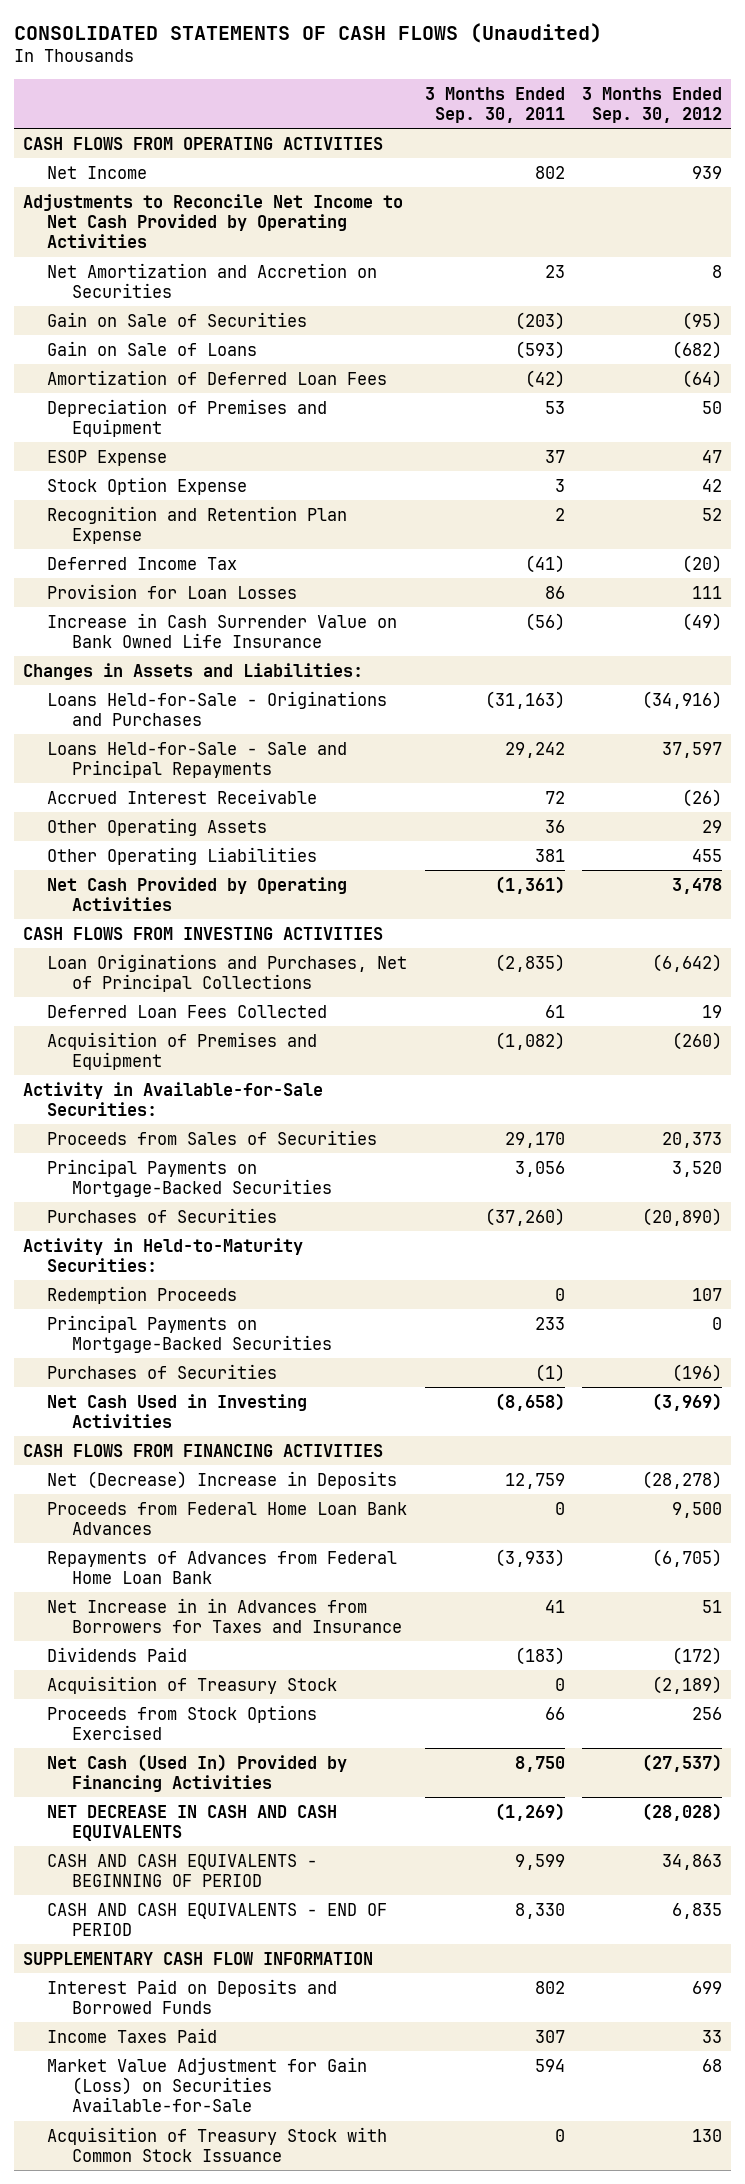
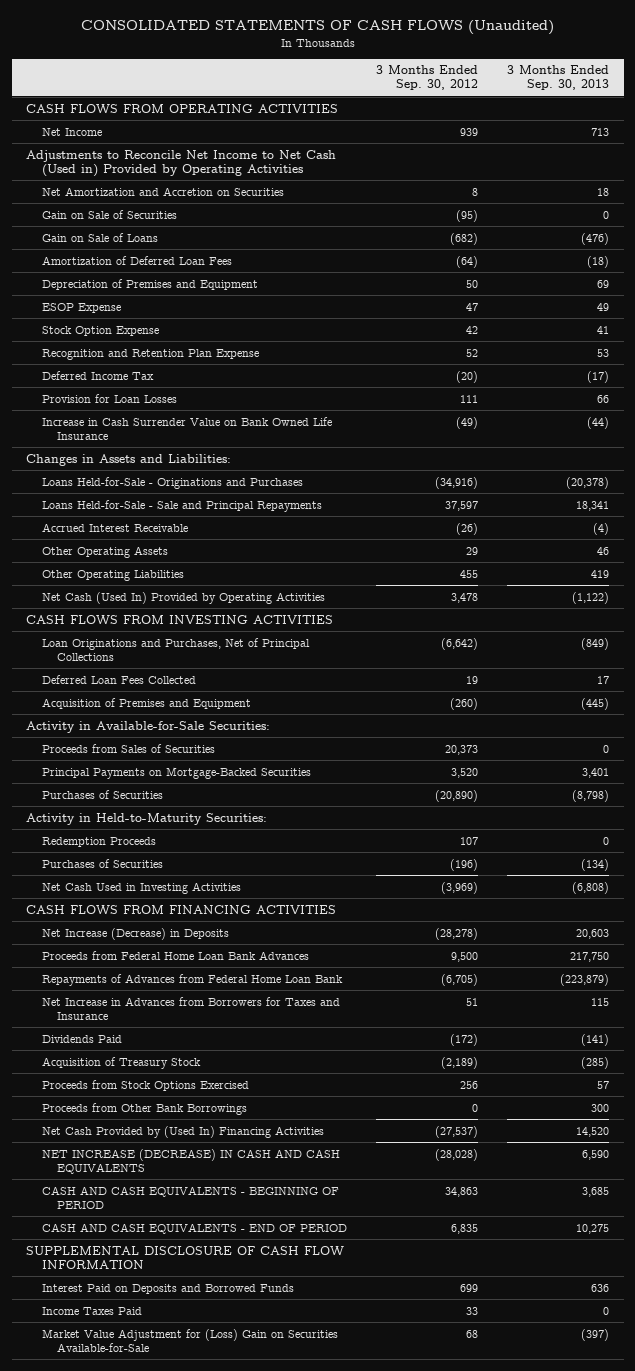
- | 3 Months Ended Sep. 30, 2011 | 3 Months Ended Sep. 30, 2012
+ | 3 Months Ended Sep. 30, 2012 | 3 Months Ended Sep. 30, 2013
- Adjustments to Reconcile Net Income to Net Cash Provided by Operating Activities
+ Adjustments to Reconcile Net Income to Net Cash (Used in) Provided by Operating Activities
- Net Cash Provided by Operating Activities | (1,361) | 3,478
+ Net Cash (Used In) Provided by Operating Activities | 3,478 | (1,122)
- Principal Payments on Mortgage-Backed Securities | 233 | 0
- Net (Decrease) Increase in Deposits | 12,759 | (28,278)
+ Net Increase (Decrease) in Deposits | (28,278) | 20,603
- Net Increase in in Advances from Borrowers for Taxes and Insurance | 41 | 51
+ Net Increase in Advances from Borrowers for Taxes and Insurance | 51 | 115
- Net Cash (Used In) Provided by Financing Activities | 8,750 | (27,537)
- NET DECREASE IN CASH AND CASH EQUIVALENTS | (1,269) | (28,028)
+ Proceeds from Other Bank Borrowings | 0 | 300
+ Net Cash Provided by (Used In) Financing Activities | (27,537) | 14,520
+ NET INCREASE (DECREASE) IN CASH AND CASH EQUIVALENTS | (28,028) | 6,590
- SUPPLEMENTARY CASH FLOW INFORMATION
+ SUPPLEMENTAL DISCLOSURE OF CASH FLOW INFORMATION
- Market Value Adjustment for Gain (Loss) on Securities Available-for-Sale | 594 | 68
- Acquisition of Treasury Stock with Common Stock Issuance | 0 | 130
+ Market Value Adjustment for (Loss) Gain on Securities Available-for-Sale | 68 | (397)

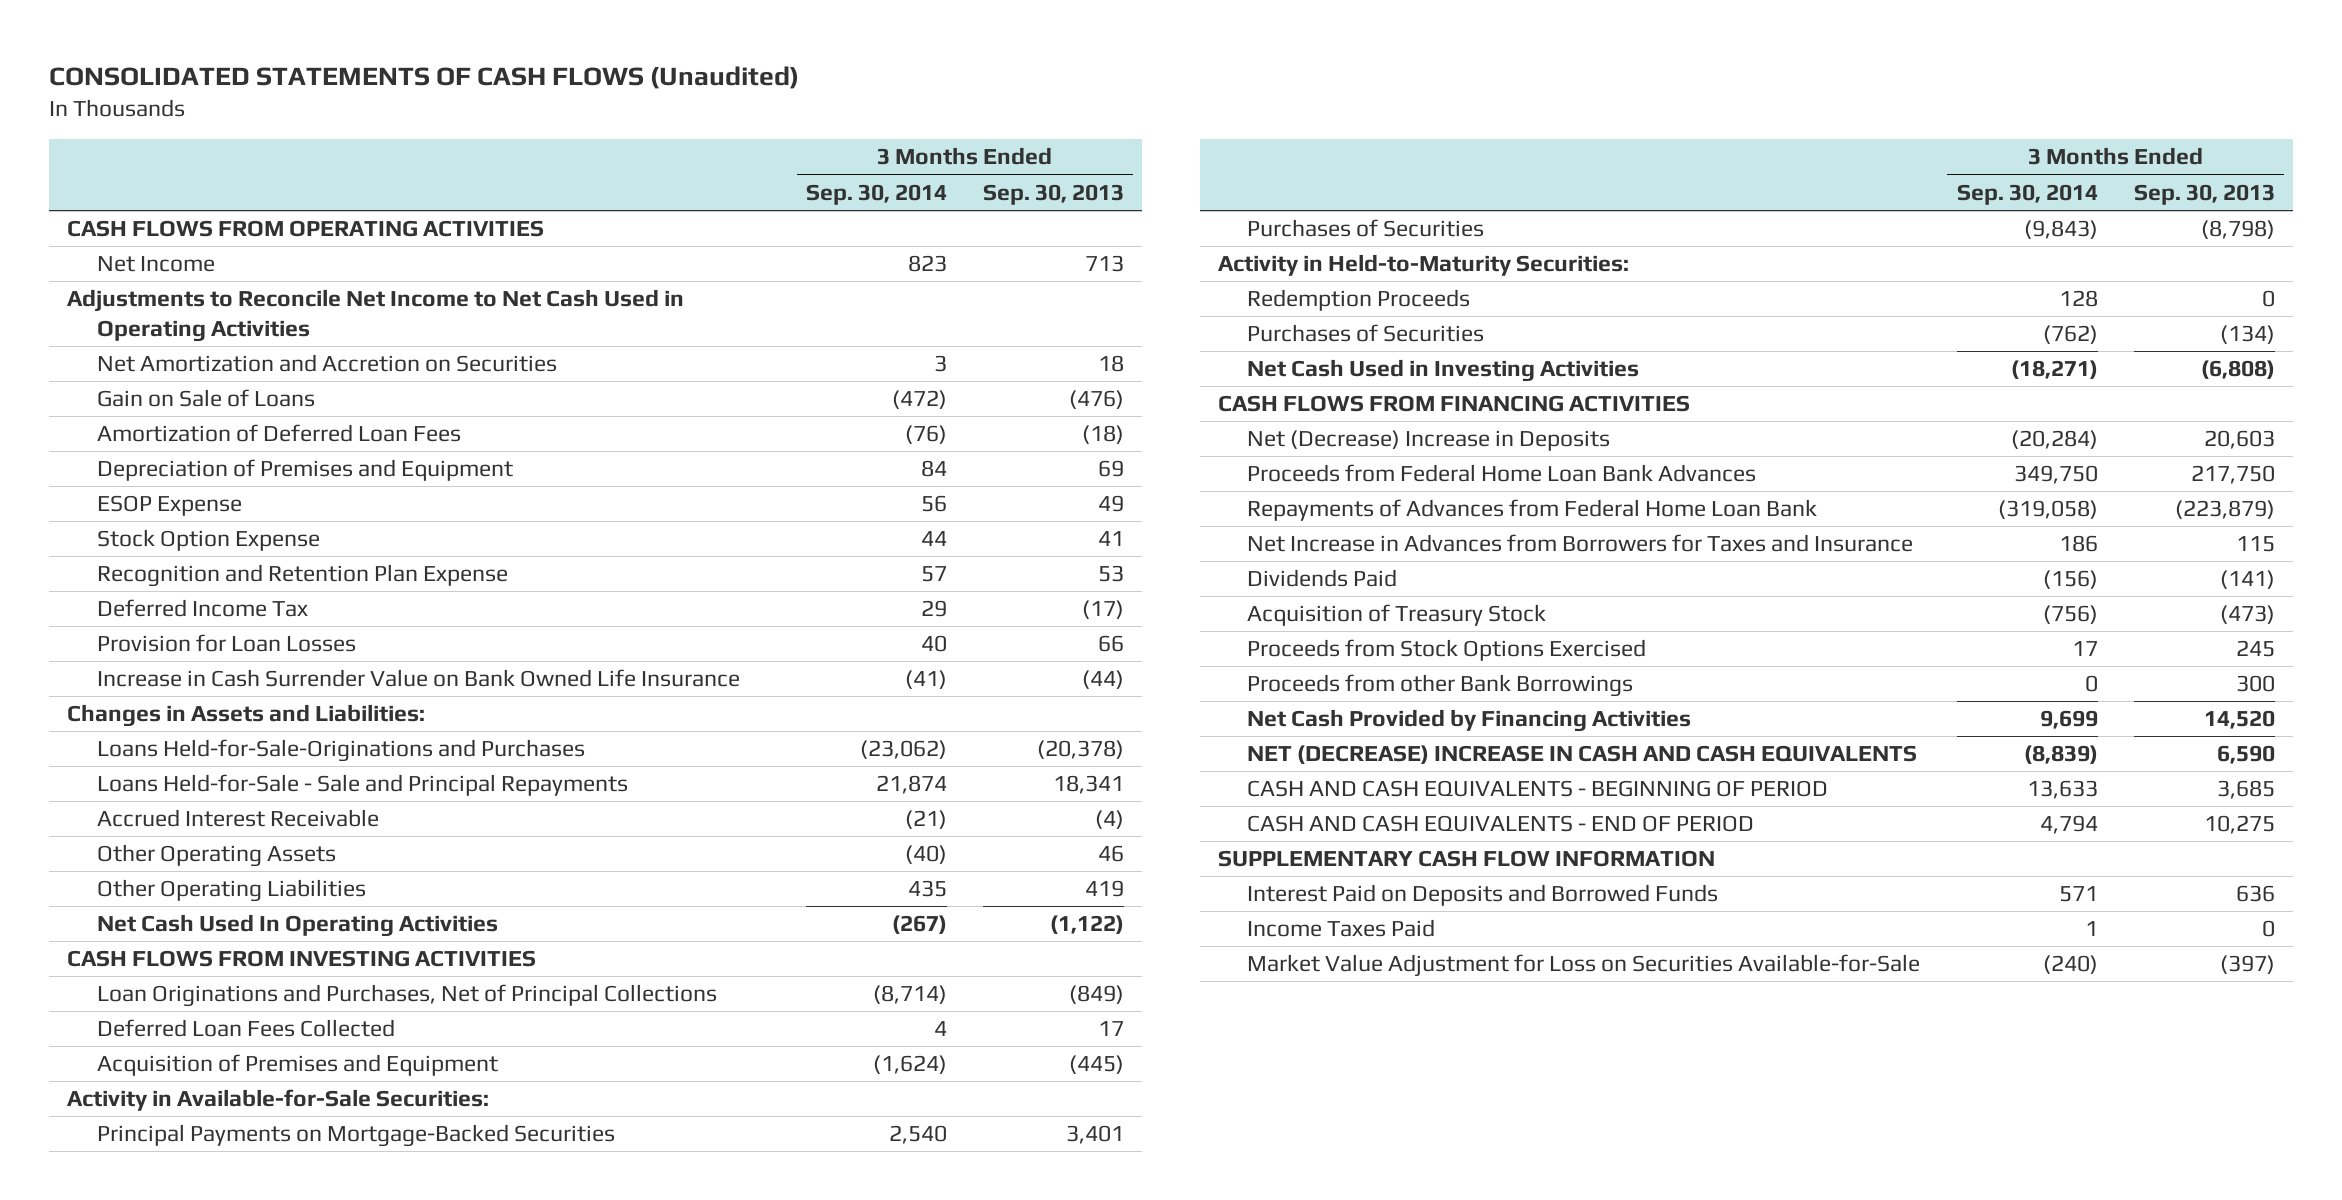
- | 3 Months Ended Sep. 30, 2012 | 3 Months Ended Sep. 30, 2013
+ | 3 Months Ended Sep. 30, 2014 | 3 Months Ended Sep. 30, 2013
- Adjustments to Reconcile Net Income to Net Cash (Used in) Provided by Operating Activities
+ Adjustments to Reconcile Net Income to Net Cash Used in Operating Activities
- Gain on Sale of Securities | (95) | 0
- Loans Held-for-Sale - Originations and Purchases | (34,916) | (20,378)
+ Loans Held-for-Sale-Originations and Purchases | (23,062) | (20,378)
- Net Cash (Used In) Provided by Operating Activities | 3,478 | (1,122)
+ Net Cash Used In Operating Activities | (267) | (1,122)
- Proceeds from Sales of Securities | 20,373 | 0
- Net Increase (Decrease) in Deposits | (28,278) | 20,603
+ Net (Decrease) Increase in Deposits | (20,284) | 20,603
- Acquisition of Treasury Stock | (2,189) | (285)
- Proceeds from Stock Options Exercised | 256 | 57
- Proceeds from Other Bank Borrowings | 0 | 300
- Net Cash Provided by (Used In) Financing Activities | (27,537) | 14,520
- NET INCREASE (DECREASE) IN CASH AND CASH EQUIVALENTS | (28,028) | 6,590
+ Acquisition of Treasury Stock | (756) | (473)
+ Proceeds from Stock Options Exercised | 17 | 245
+ Proceeds from other Bank Borrowings | 0 | 300
+ Net Cash Provided by Financing Activities | 9,699 | 14,520
+ NET (DECREASE) INCREASE IN CASH AND CASH EQUIVALENTS | (8,839) | 6,590
- SUPPLEMENTAL DISCLOSURE OF CASH FLOW INFORMATION
+ SUPPLEMENTARY CASH FLOW INFORMATION
- Market Value Adjustment for (Loss) Gain on Securities Available-for-Sale | 68 | (397)
+ Market Value Adjustment for Loss on Securities Available-for-Sale | (240) | (397)

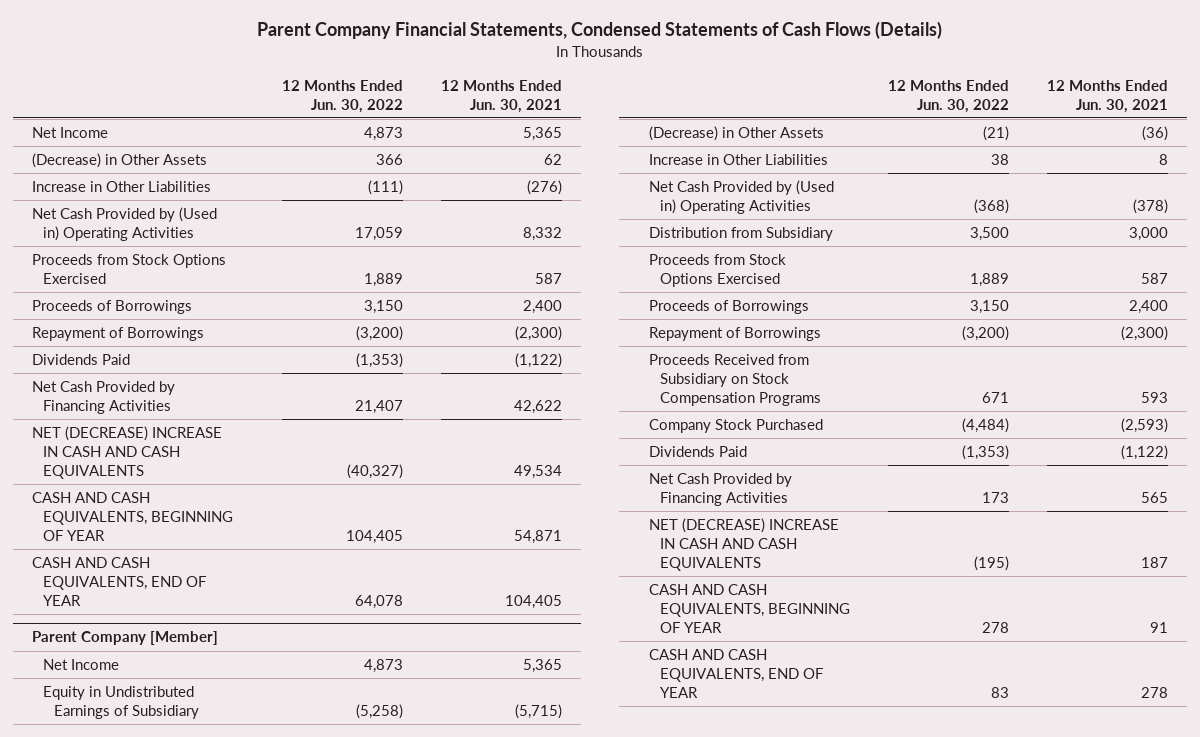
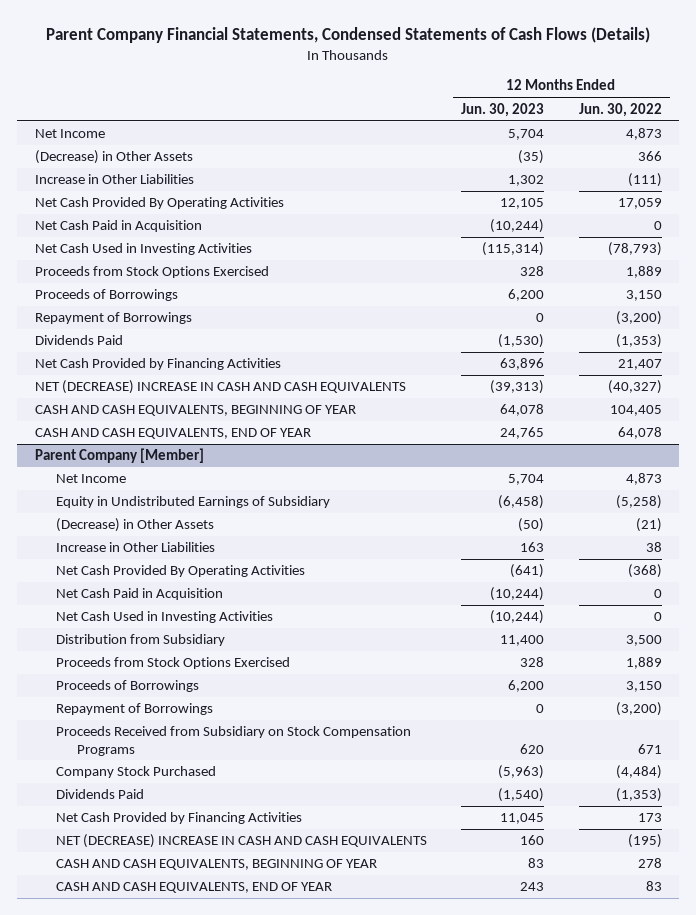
- | 12 Months Ended Jun. 30, 2022 | 12 Months Ended Jun. 30, 2021
+ | 12 Months Ended Jun. 30, 2023 | 12 Months Ended Jun. 30, 2022
- Net Cash Provided by (Used in) Operating Activities | 17,059 | 8,332
+ Net Cash Provided By Operating Activities | 12,105 | 17,059
+ Net Cash Paid in Acquisition | (10,244) | 0
+ Net Cash Used in Investing Activities | (115,314) | (78,793)
@ Parent Company [Member]
- Net Cash Provided by (Used in) Operating Activities | (368) | (378)
+ Net Cash Provided By Operating Activities | (641) | (368)
+ Net Cash Paid in Acquisition | (10,244) | 0
+ Net Cash Used in Investing Activities | (10,244) | 0

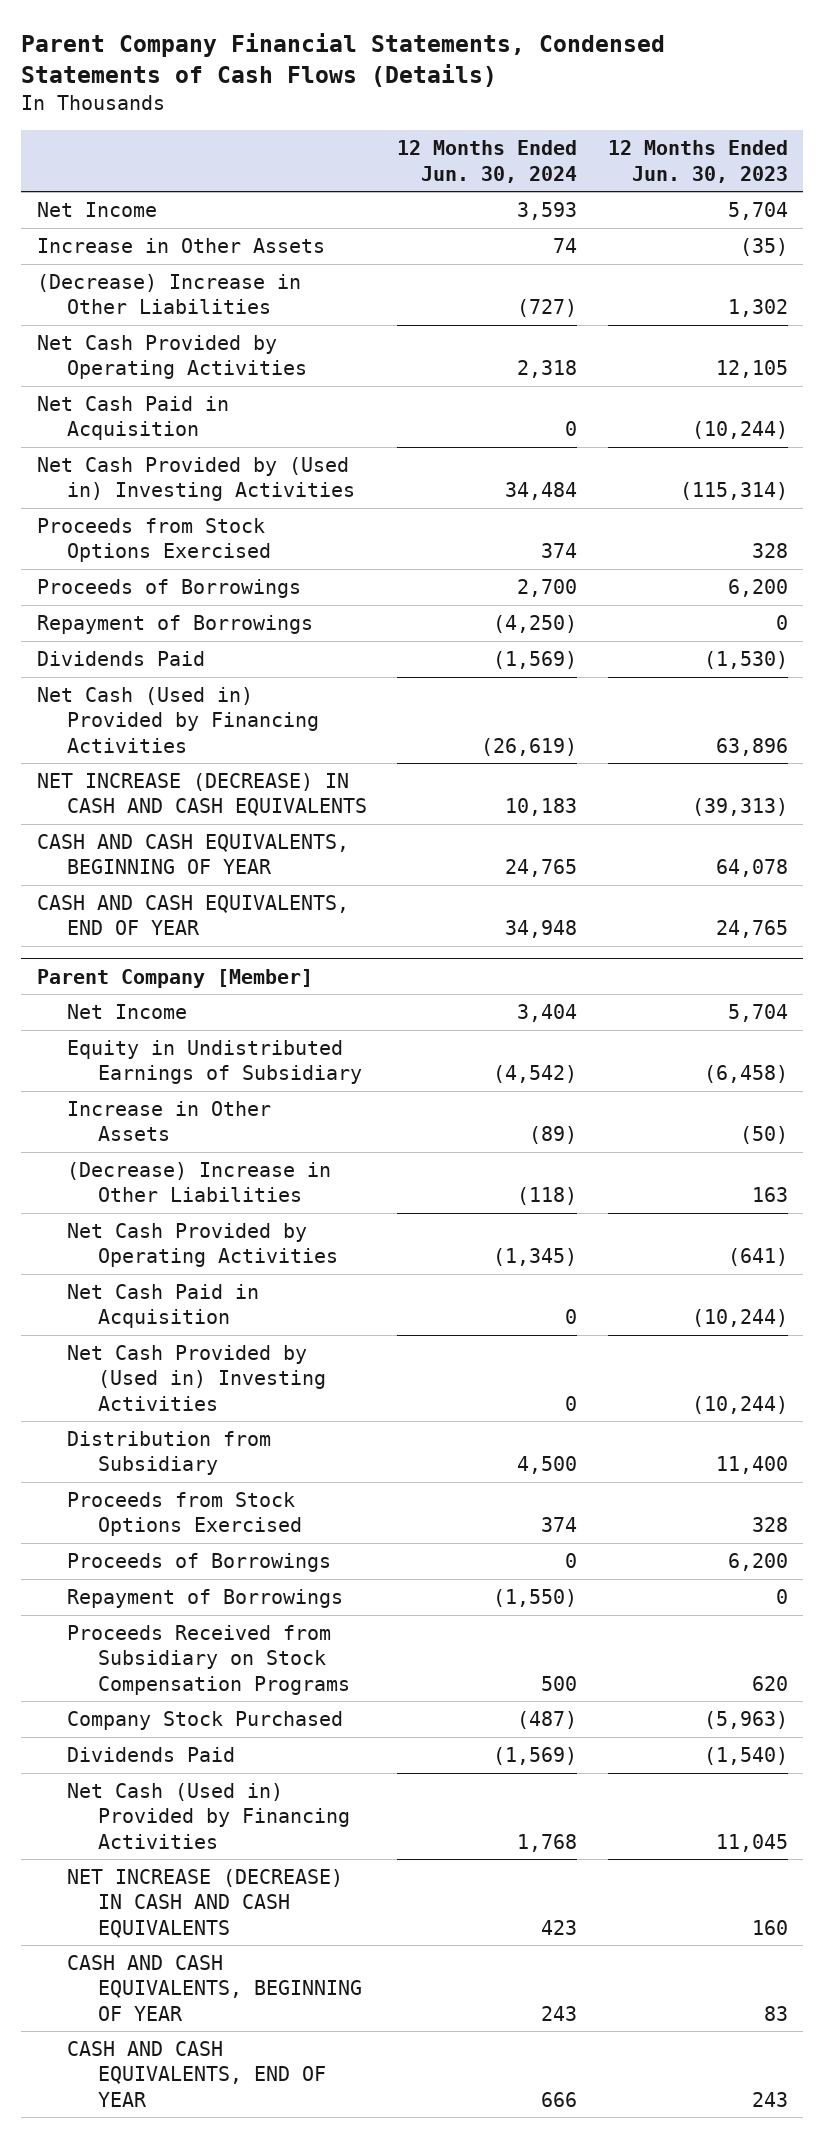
- | 12 Months Ended Jun. 30, 2023 | 12 Months Ended Jun. 30, 2022
+ | 12 Months Ended Jun. 30, 2024 | 12 Months Ended Jun. 30, 2023
- (Decrease) in Other Assets | (35) | 366
- Increase in Other Liabilities | 1,302 | (111)
- Net Cash Provided By Operating Activities | 12,105 | 17,059
+ Increase in Other Assets | 74 | (35)
+ (Decrease) Increase in Other Liabilities | (727) | 1,302
+ Net Cash Provided by Operating Activities | 2,318 | 12,105
- Net Cash Used in Investing Activities | (115,314) | (78,793)
+ Net Cash Provided by (Used in) Investing Activities | 34,484 | (115,314)
- Net Cash Provided by Financing Activities | 63,896 | 21,407
- NET (DECREASE) INCREASE IN CASH AND CASH EQUIVALENTS | (39,313) | (40,327)
+ Net Cash (Used in) Provided by Financing Activities | (26,619) | 63,896
+ NET INCREASE (DECREASE) IN CASH AND CASH EQUIVALENTS | 10,183 | (39,313)
@ Parent Company [Member]
- (Decrease) in Other Assets | (50) | (21)
- Increase in Other Liabilities | 163 | 38
- Net Cash Provided By Operating Activities | (641) | (368)
+ Increase in Other Assets | (89) | (50)
+ (Decrease) Increase in Other Liabilities | (118) | 163
+ Net Cash Provided by Operating Activities | (1,345) | (641)
- Net Cash Used in Investing Activities | (10,244) | 0
+ Net Cash Provided by (Used in) Investing Activities | 0 | (10,244)
- Net Cash Provided by Financing Activities | 11,045 | 173
- NET (DECREASE) INCREASE IN CASH AND CASH EQUIVALENTS | 160 | (195)
+ Net Cash (Used in) Provided by Financing Activities | 1,768 | 11,045
+ NET INCREASE (DECREASE) IN CASH AND CASH EQUIVALENTS | 423 | 160

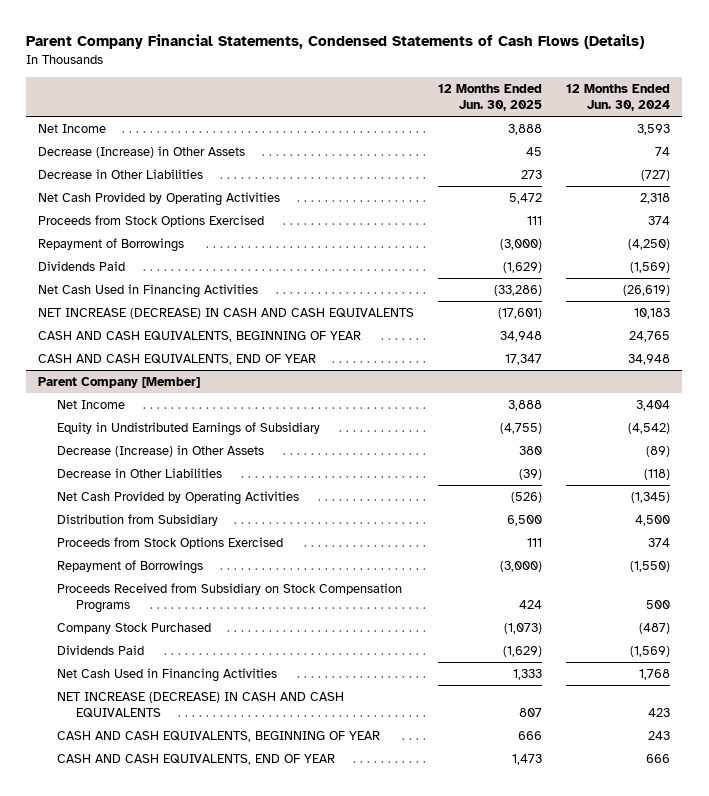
- | 12 Months Ended Jun. 30, 2024 | 12 Months Ended Jun. 30, 2023
+ | 12 Months Ended Jun. 30, 2025 | 12 Months Ended Jun. 30, 2024
- Increase in Other Assets | 74 | (35)
- (Decrease) Increase in Other Liabilities | (727) | 1,302
+ Decrease (Increase) in Other Assets | 45 | 74
+ Decrease in Other Liabilities | 273 | (727)
- Net Cash Paid in Acquisition | 0 | (10,244)
- Net Cash Provided by (Used in) Investing Activities | 34,484 | (115,314)
- Proceeds of Borrowings | 2,700 | 6,200
- Net Cash (Used in) Provided by Financing Activities | (26,619) | 63,896
+ Net Cash Used in Financing Activities | (33,286) | (26,619)
@ Parent Company [Member]
- Increase in Other Assets | (89) | (50)
- (Decrease) Increase in Other Liabilities | (118) | 163
+ Decrease (Increase) in Other Assets | 380 | (89)
+ Decrease in Other Liabilities | (39) | (118)
- Net Cash Paid in Acquisition | 0 | (10,244)
- Net Cash Provided by (Used in) Investing Activities | 0 | (10,244)
- Proceeds of Borrowings | 0 | 6,200
- Net Cash (Used in) Provided by Financing Activities | 1,768 | 11,045
+ Net Cash Used in Financing Activities | 1,333 | 1,768

